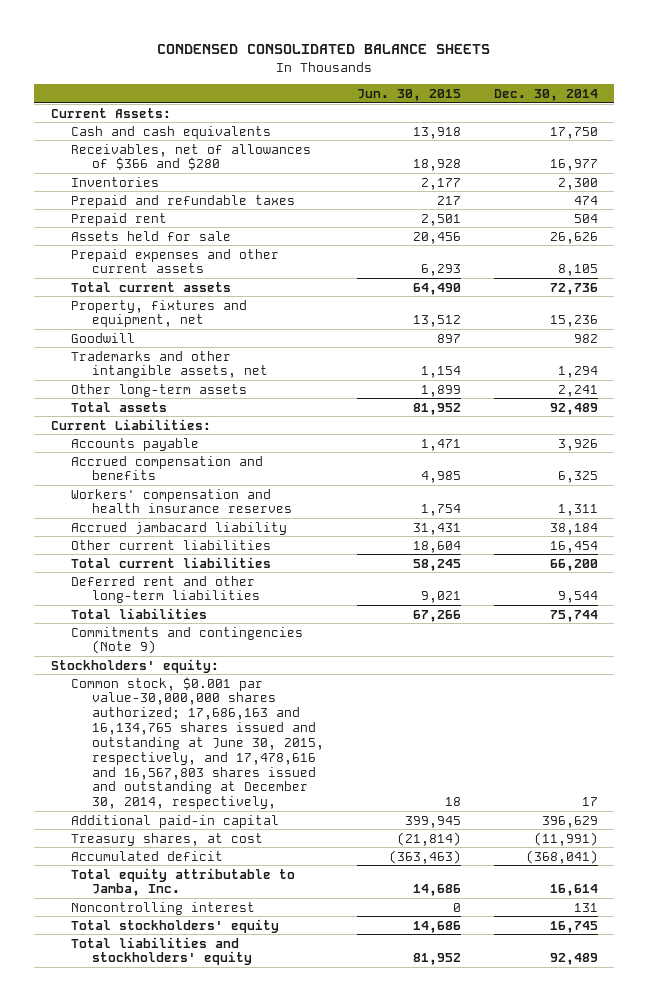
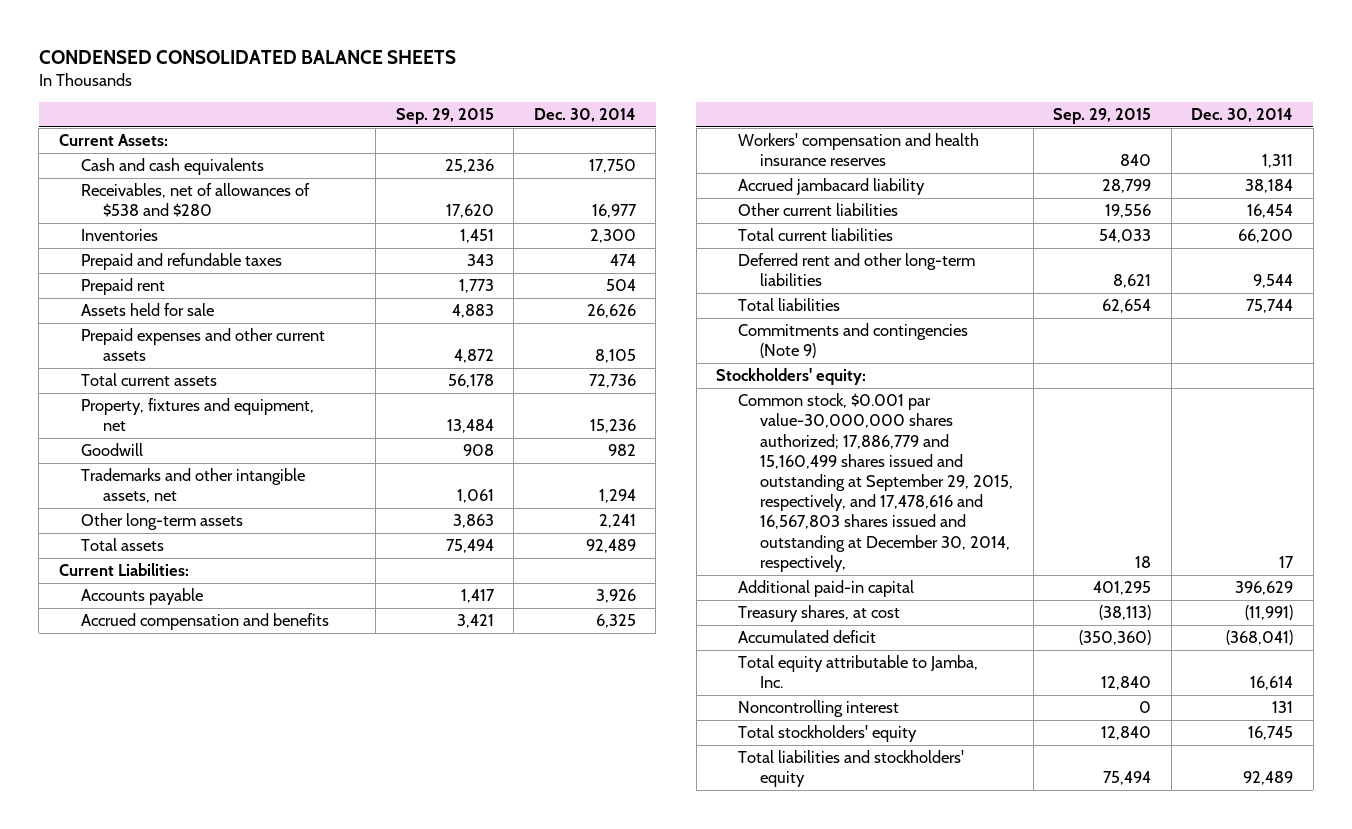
- | Jun. 30, 2015 | Dec. 30, 2014
+ | Sep. 29, 2015 | Dec. 30, 2014
- Receivables, net of allowances of $366 and $280 | 18,928 | 16,977
+ Receivables, net of allowances of $538 and $280 | 17,620 | 16,977
- Common stock, $0.001 par value-30,000,000 shares authorized; 17,686,163 and 16,134,765 shares issued and outstanding at June 30, 2015, respectively, and 17,478,616 and 16,567,803 shares issued and outstanding at December 30, 2014, respectively, | 18 | 17
+ Common stock, $0.001 par value-30,000,000 shares authorized; 17,886,779 and 15,160,499 shares issued and outstanding at September 29, 2015, respectively, and 17,478,616 and 16,567,803 shares issued and outstanding at December 30, 2014, respectively, | 18 | 17

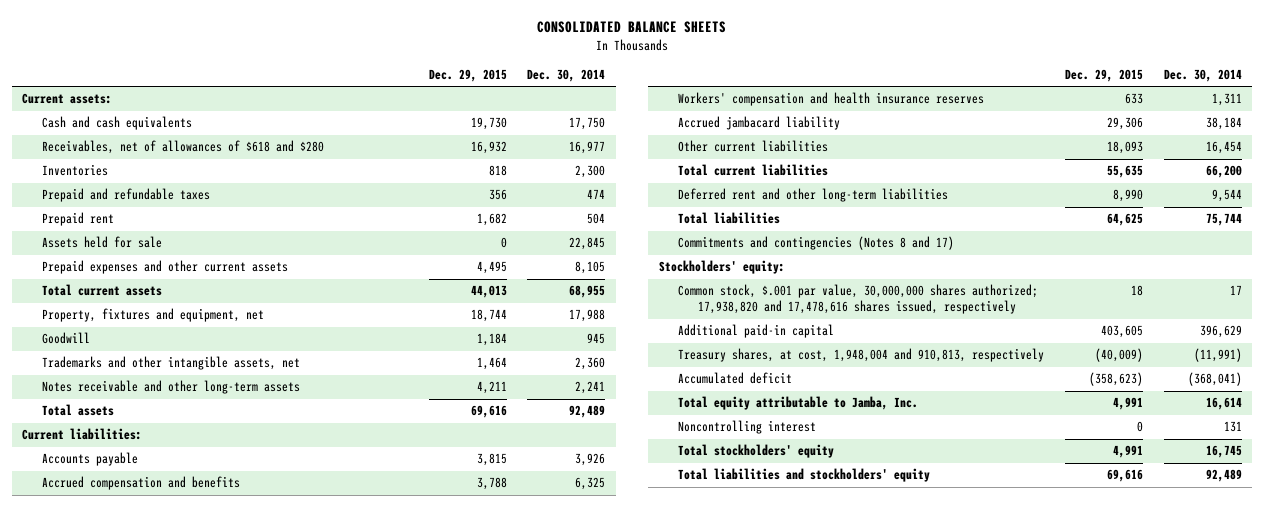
- CONDENSED CONSOLIDATED BALANCE SHEETS
+ CONSOLIDATED BALANCE SHEETS
- | Sep. 29, 2015 | Dec. 30, 2014
+ | Dec. 29, 2015 | Dec. 30, 2014
- Current Assets:
+ Current assets:
- Receivables, net of allowances of $538 and $280 | 17,620 | 16,977
+ Receivables, net of allowances of $618 and $280 | 16,932 | 16,977
- Assets held for sale | 4,883 | 26,626
+ Assets held for sale | 0 | 22,845
- Total current assets | 56,178 | 72,736
- Property, fixtures and equipment, net | 13,484 | 15,236
- Goodwill | 908 | 982
- Trademarks and other intangible assets, net | 1,061 | 1,294
- Other long-term assets | 3,863 | 2,241
+ Total current assets | 44,013 | 68,955
+ Property, fixtures and equipment, net | 18,744 | 17,988
+ Goodwill | 1,184 | 945
+ Trademarks and other intangible assets, net | 1,464 | 2,360
+ Notes receivable and other long-term assets | 4,211 | 2,241
- Current Liabilities:
+ Current liabilities:
- Commitments and contingencies (Note 9)
+ Commitments and contingencies (Notes 8 and 17)
- Common stock, $0.001 par value-30,000,000 shares authorized; 17,886,779 and 15,160,499 shares issued and outstanding at September 29, 2015, respectively, and 17,478,616 and 16,567,803 shares issued and outstanding at December 30, 2014, respectively, | 18 | 17
+ Common stock, $.001 par value, 30,000,000 shares authorized; 17,938,820 and 17,478,616 shares issued, respectively | 18 | 17
- Treasury shares, at cost | (38,113) | (11,991)
+ Treasury shares, at cost, 1,948,004 and 910,813, respectively | (40,009) | (11,991)

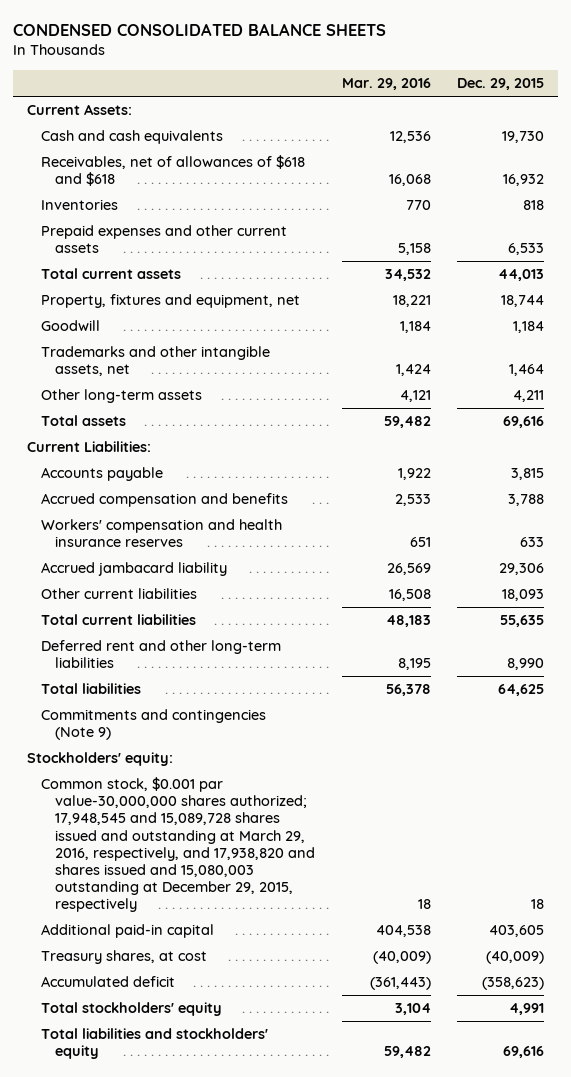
- CONSOLIDATED BALANCE SHEETS
+ CONDENSED CONSOLIDATED BALANCE SHEETS
- | Dec. 29, 2015 | Dec. 30, 2014
+ | Mar. 29, 2016 | Dec. 29, 2015
- Current assets:
+ Current Assets:
- Receivables, net of allowances of $618 and $280 | 16,932 | 16,977
+ Receivables, net of allowances of $618 and $618 | 16,068 | 16,932
- Prepaid and refundable taxes | 356 | 474
- Prepaid rent | 1,682 | 504
- Assets held for sale | 0 | 22,845
- Prepaid expenses and other current assets | 4,495 | 8,105
+ Prepaid expenses and other current assets | 5,158 | 6,533
- Notes receivable and other long-term assets | 4,211 | 2,241
+ Other long-term assets | 4,121 | 4,211
- Current liabilities:
+ Current Liabilities:
- Commitments and contingencies (Notes 8 and 17)
+ Commitments and contingencies (Note 9)
- Common stock, $.001 par value, 30,000,000 shares authorized; 17,938,820 and 17,478,616 shares issued, respectively | 18 | 17
+ Common stock, $0.001 par value-30,000,000 shares authorized; 17,948,545 and 15,089,728 shares issued and outstanding at March 29, 2016, respectively, and 17,938,820 and shares issued and 15,080,003 outstanding at December 29, 2015, respectively | 18 | 18
- Treasury shares, at cost, 1,948,004 and 910,813, respectively | (40,009) | (11,991)
+ Treasury shares, at cost | (40,009) | (40,009)
- Total equity attributable to Jamba, Inc. | 4,991 | 16,614
- Noncontrolling interest | 0 | 131

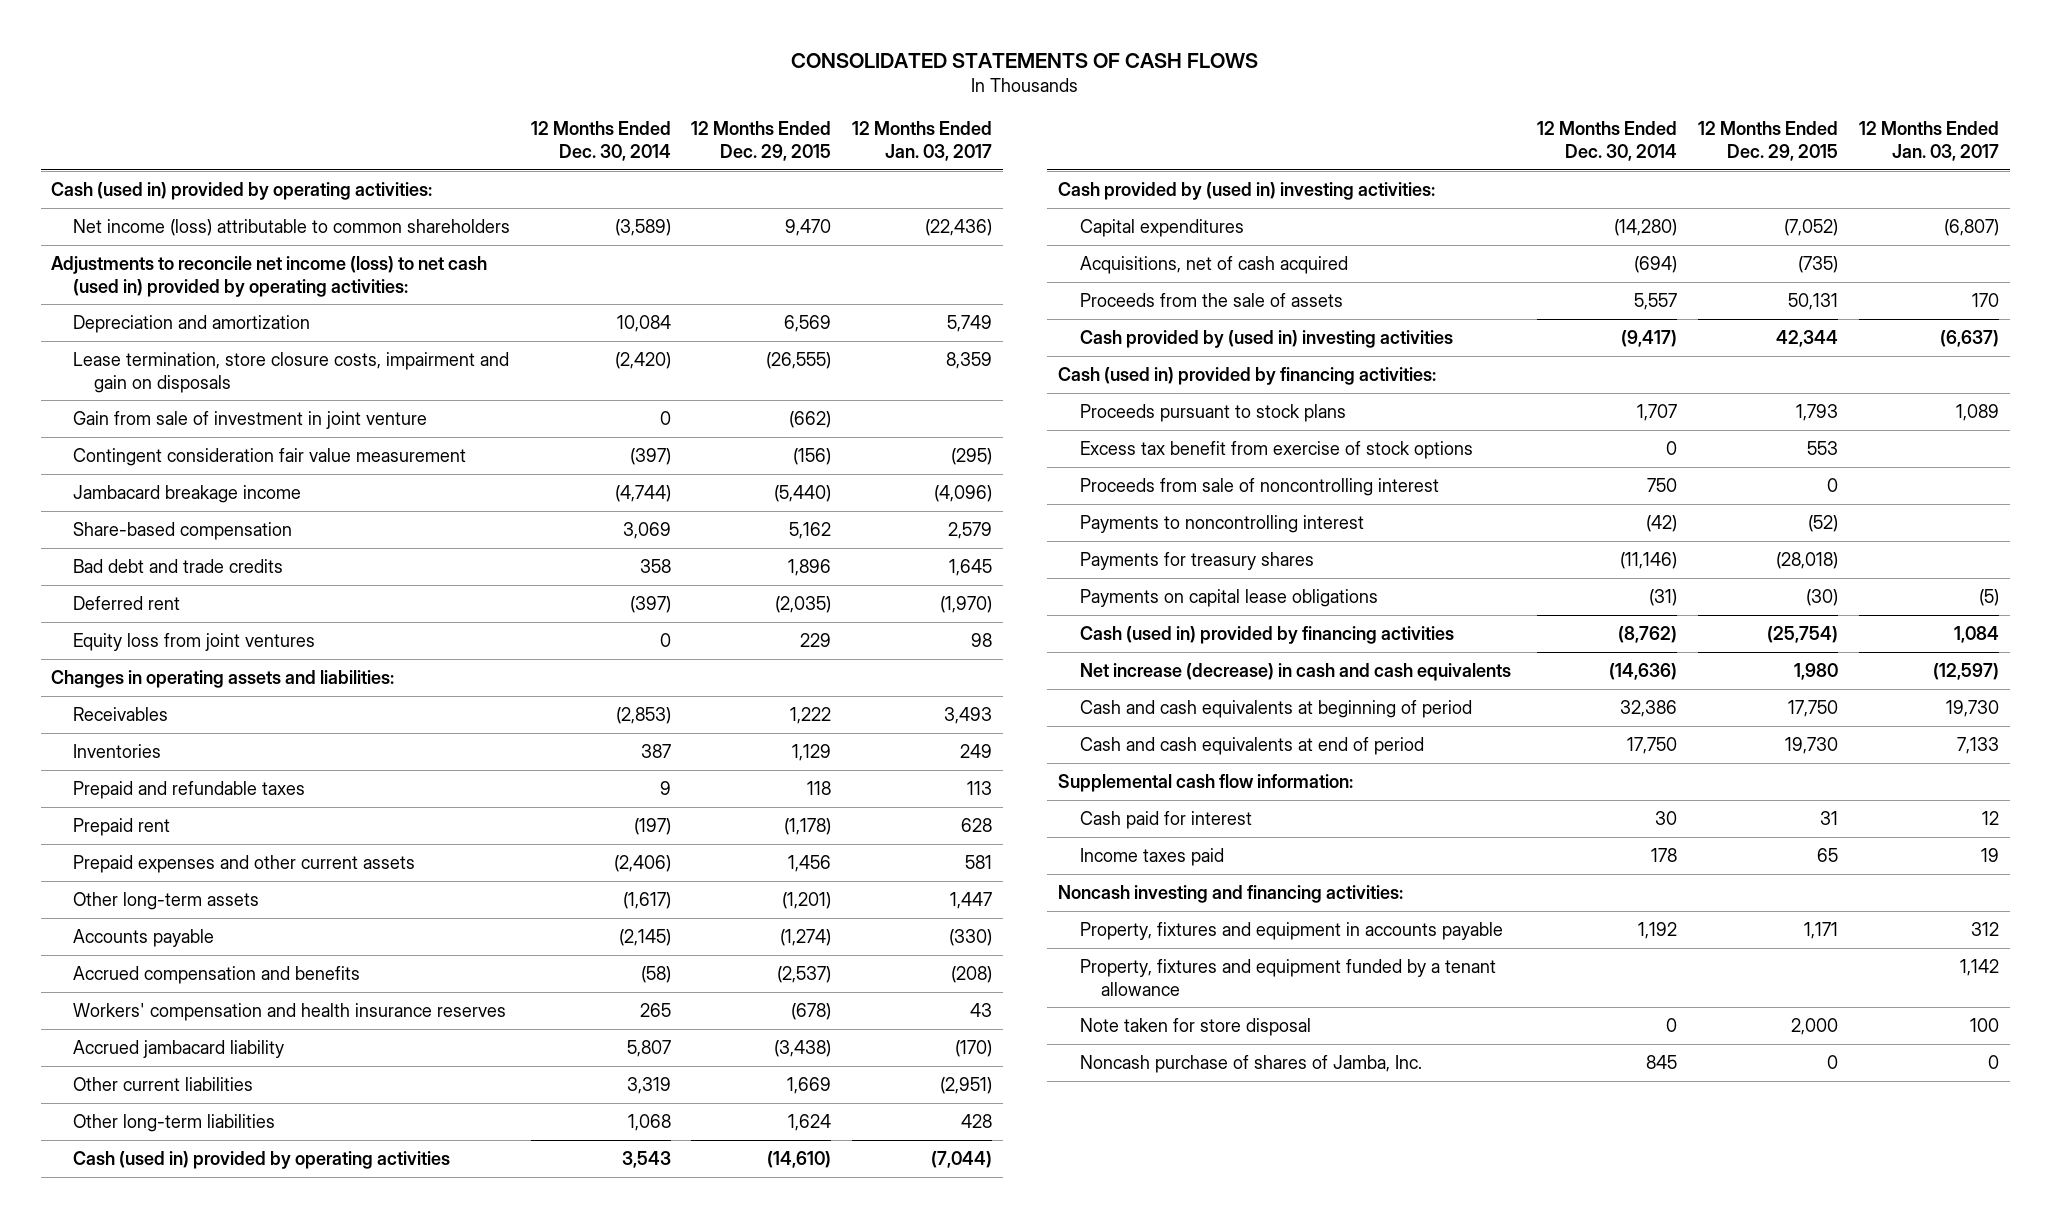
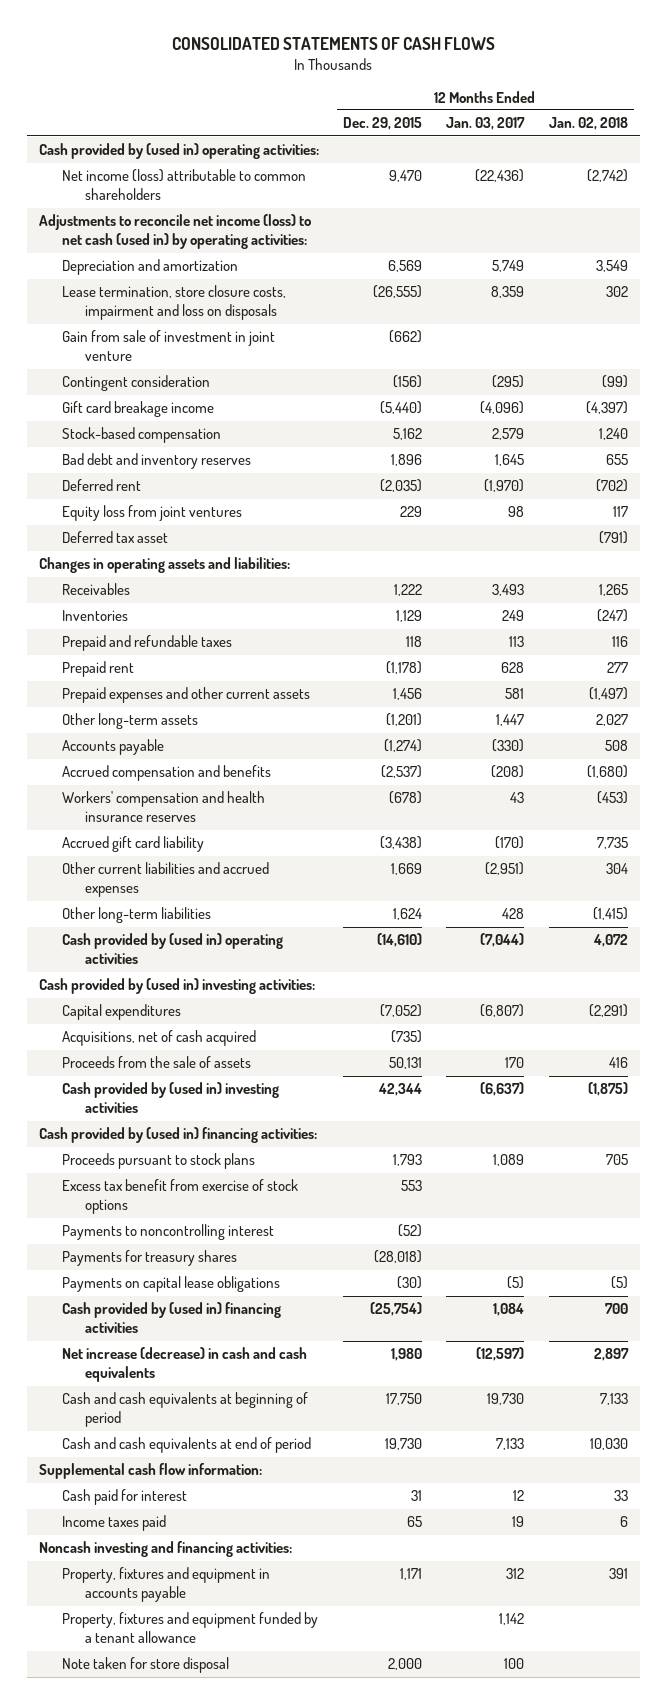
- | 12 Months Ended Dec. 30, 2014 | 12 Months Ended Dec. 29, 2015 | 12 Months Ended Jan. 03, 2017
+ | 12 Months Ended Dec. 29, 2015 | 12 Months Ended Jan. 03, 2017 | 12 Months Ended Jan. 02, 2018
- Cash (used in) provided by operating activities:
+ Cash provided by (used in) operating activities:
- Adjustments to reconcile net income (loss) to net cash (used in) provided by operating activities:
+ Adjustments to reconcile net income (loss) to net cash (used in) by operating activities:
- Lease termination, store closure costs, impairment and gain on disposals | (2,420) | (26,555) | 8,359
+ Lease termination, store closure costs, impairment and loss on disposals | (26,555) | 8,359 | 302
- Contingent consideration fair value measurement | (397) | (156) | (295)
- Jambacard breakage income | (4,744) | (5,440) | (4,096)
- Share-based compensation | 3,069 | 5,162 | 2,579
- Bad debt and trade credits | 358 | 1,896 | 1,645
+ Contingent consideration | (156) | (295) | (99)
+ Gift card breakage income | (5,440) | (4,096) | (4,397)
+ Stock-based compensation | 5,162 | 2,579 | 1,240
+ Bad debt and inventory reserves | 1,896 | 1,645 | 655
+ Deferred tax asset | | | (791)
- Accrued jambacard liability | 5,807 | (3,438) | (170)
- Other current liabilities | 3,319 | 1,669 | (2,951)
+ Accrued gift card liability | (3,438) | (170) | 7,735
+ Other current liabilities and accrued expenses | 1,669 | (2,951) | 304
- Cash (used in) provided by operating activities | 3,543 | (14,610) | (7,044)
+ Cash provided by (used in) operating activities | (14,610) | (7,044) | 4,072
- Cash (used in) provided by financing activities:
+ Cash provided by (used in) financing activities:
- Proceeds from sale of noncontrolling interest | 750 | 0 |
- Cash (used in) provided by financing activities | (8,762) | (25,754) | 1,084
+ Cash provided by (used in) financing activities | (25,754) | 1,084 | 700
- Noncash purchase of shares of Jamba, Inc. | 845 | 0 | 0

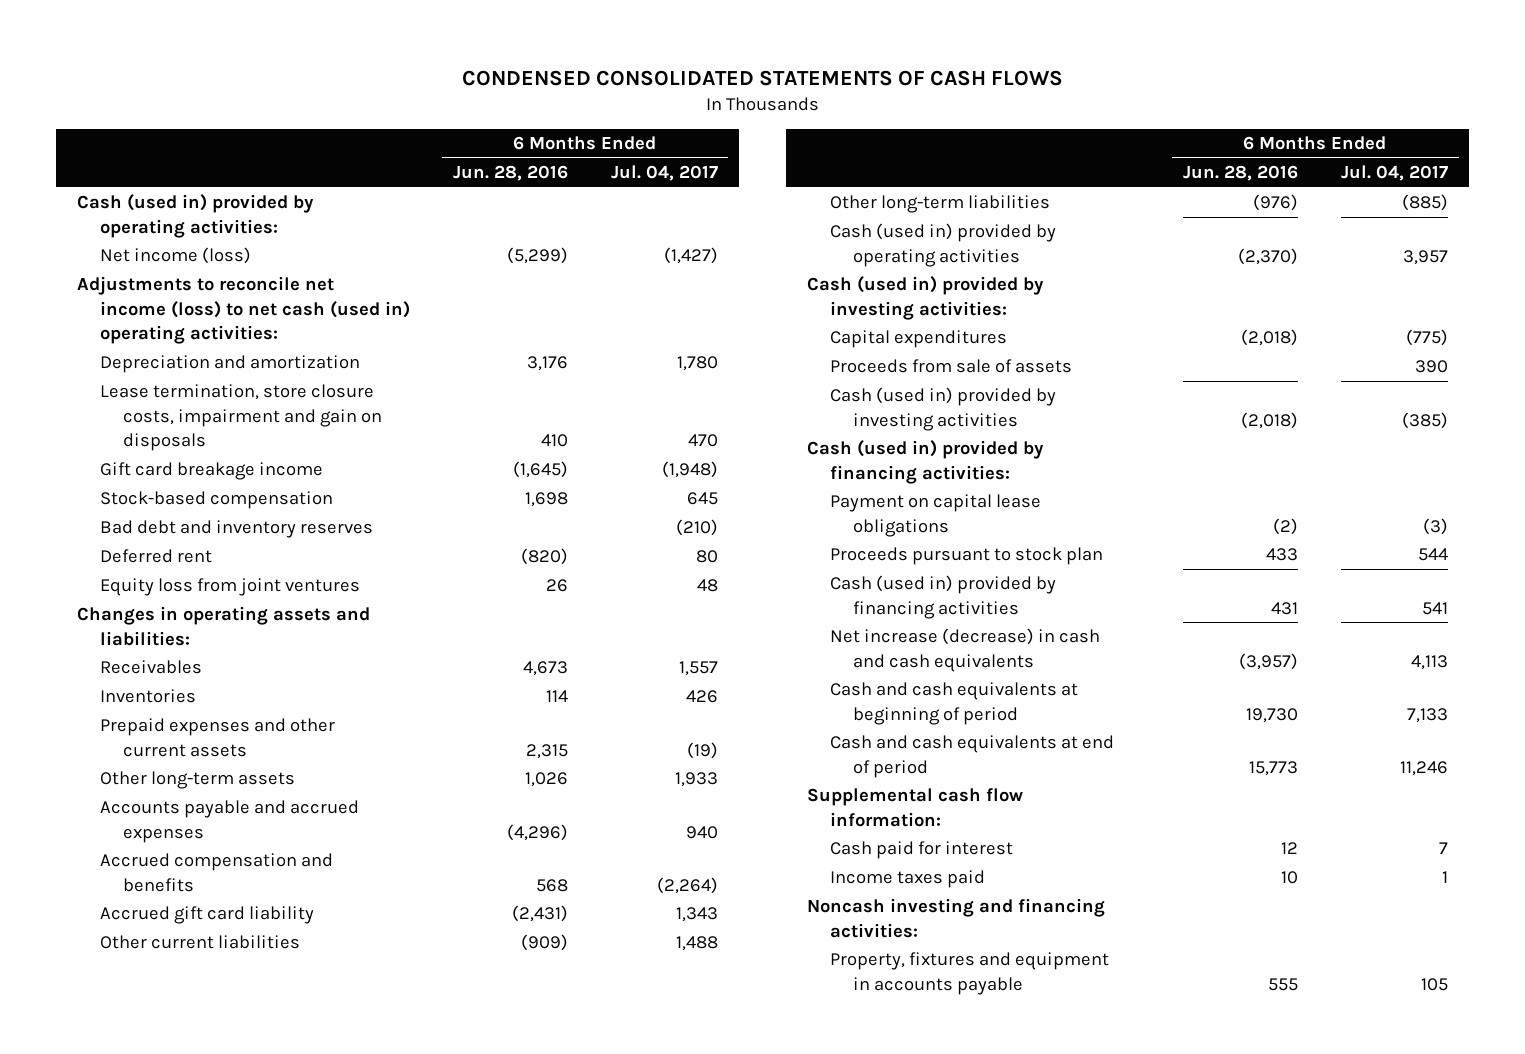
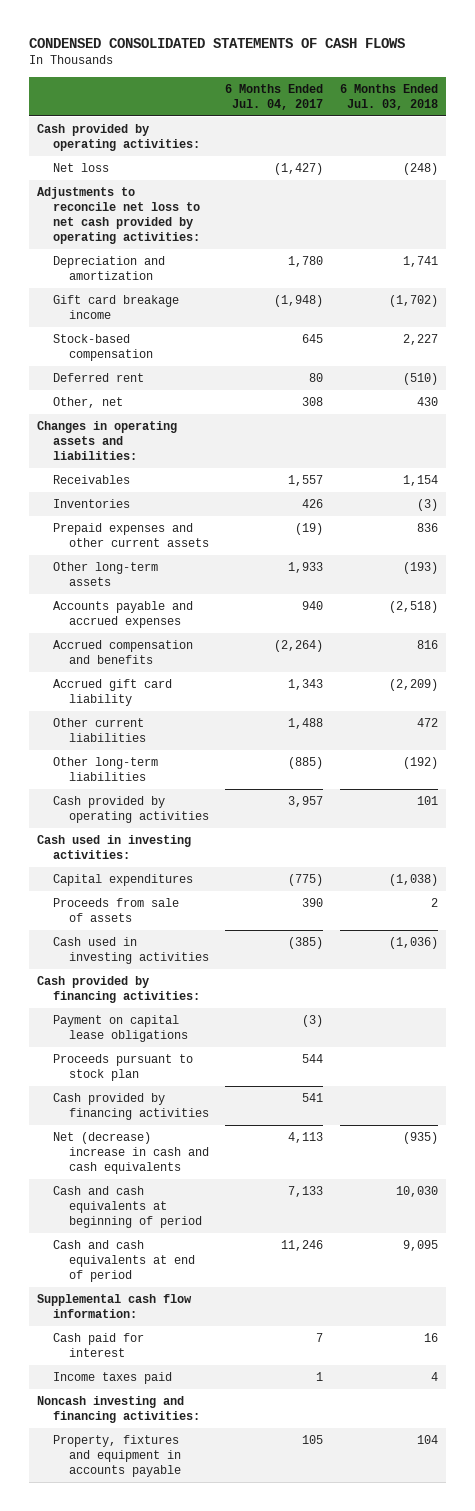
- | 6 Months Ended Jun. 28, 2016 | 6 Months Ended Jul. 04, 2017
+ | 6 Months Ended Jul. 04, 2017 | 6 Months Ended Jul. 03, 2018
- Cash (used in) provided by operating activities:
- Net income (loss) | (5,299) | (1,427)
- Adjustments to reconcile net income (loss) to net cash (used in) operating activities:
+ Cash provided by operating activities:
+ Net loss | (1,427) | (248)
+ Adjustments to reconcile net loss to net cash provided by operating activities:
- Lease termination, store closure costs, impairment and gain on disposals | 410 | 470
- Bad debt and inventory reserves | | (210)
- Equity loss from joint ventures | 26 | 48
+ Other, net | 308 | 430
- Cash (used in) provided by operating activities | (2,370) | 3,957
- Cash (used in) provided by investing activities:
+ Cash provided by operating activities | 3,957 | 101
+ Cash used in investing activities:
- Cash (used in) provided by investing activities | (2,018) | (385)
- Cash (used in) provided by financing activities:
+ Cash used in investing activities | (385) | (1,036)
+ Cash provided by financing activities:
- Cash (used in) provided by financing activities | 431 | 541
- Net increase (decrease) in cash and cash equivalents | (3,957) | 4,113
+ Cash provided by financing activities | 541 |
+ Net (decrease) increase in cash and cash equivalents | 4,113 | (935)

